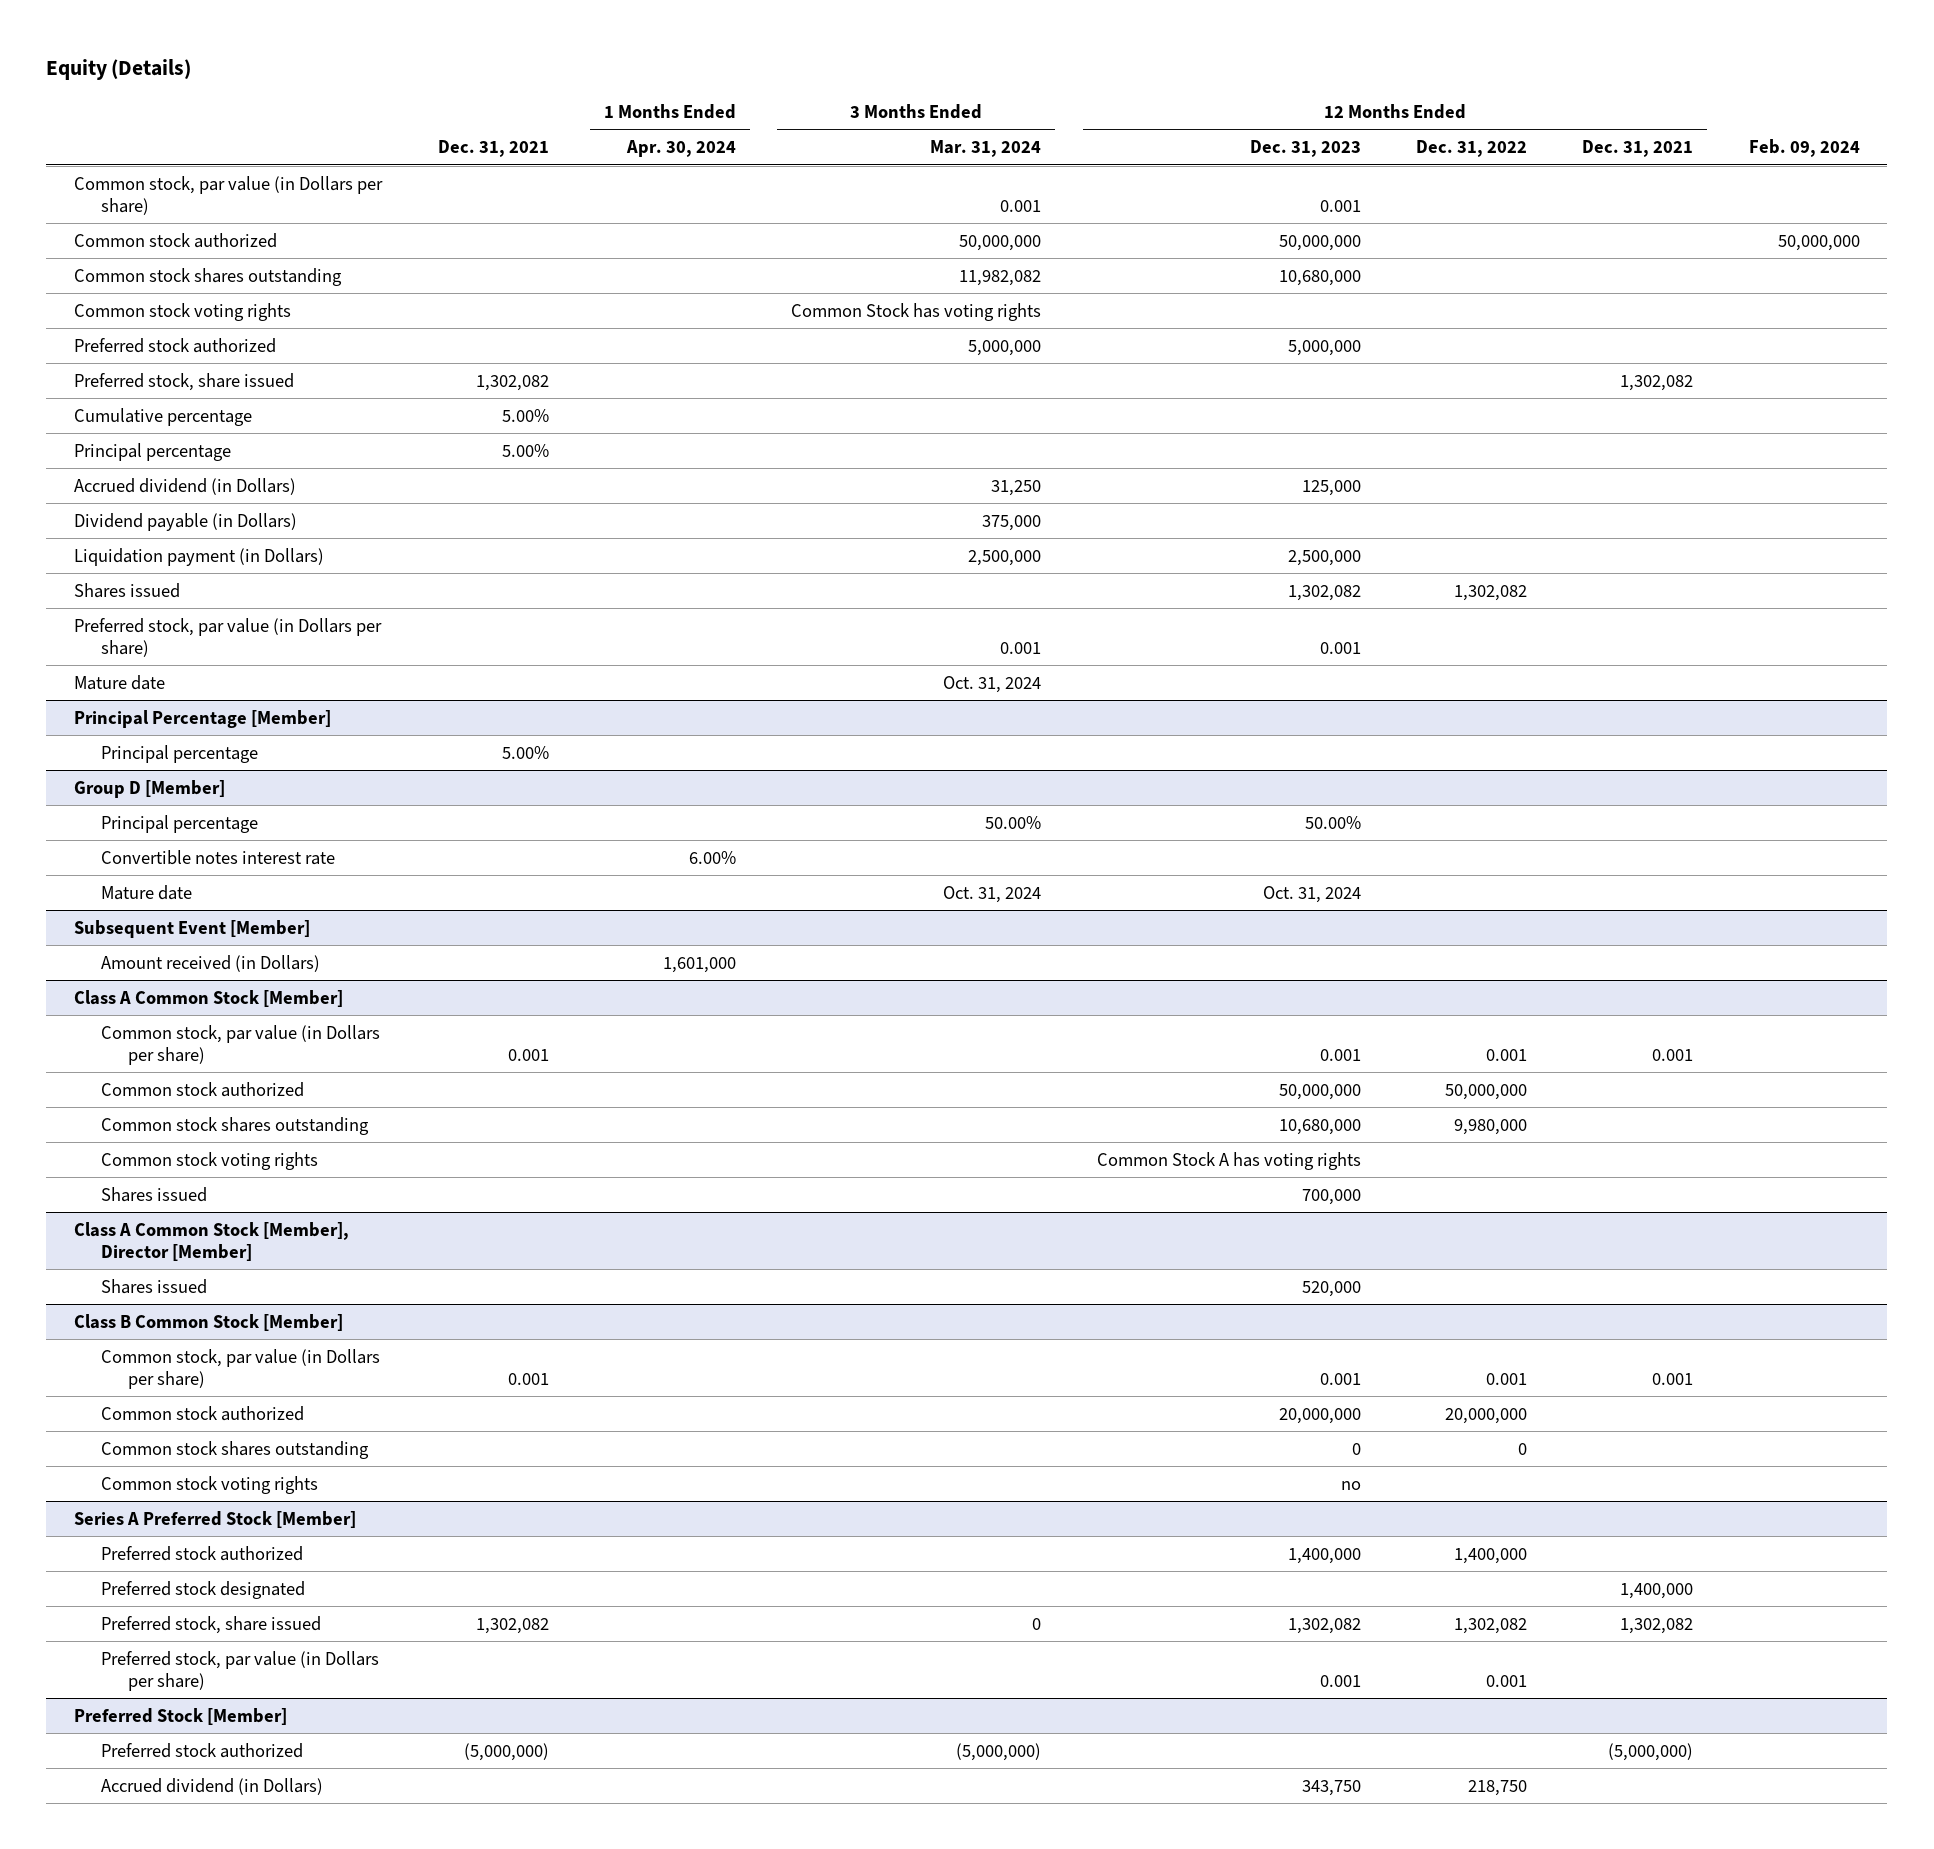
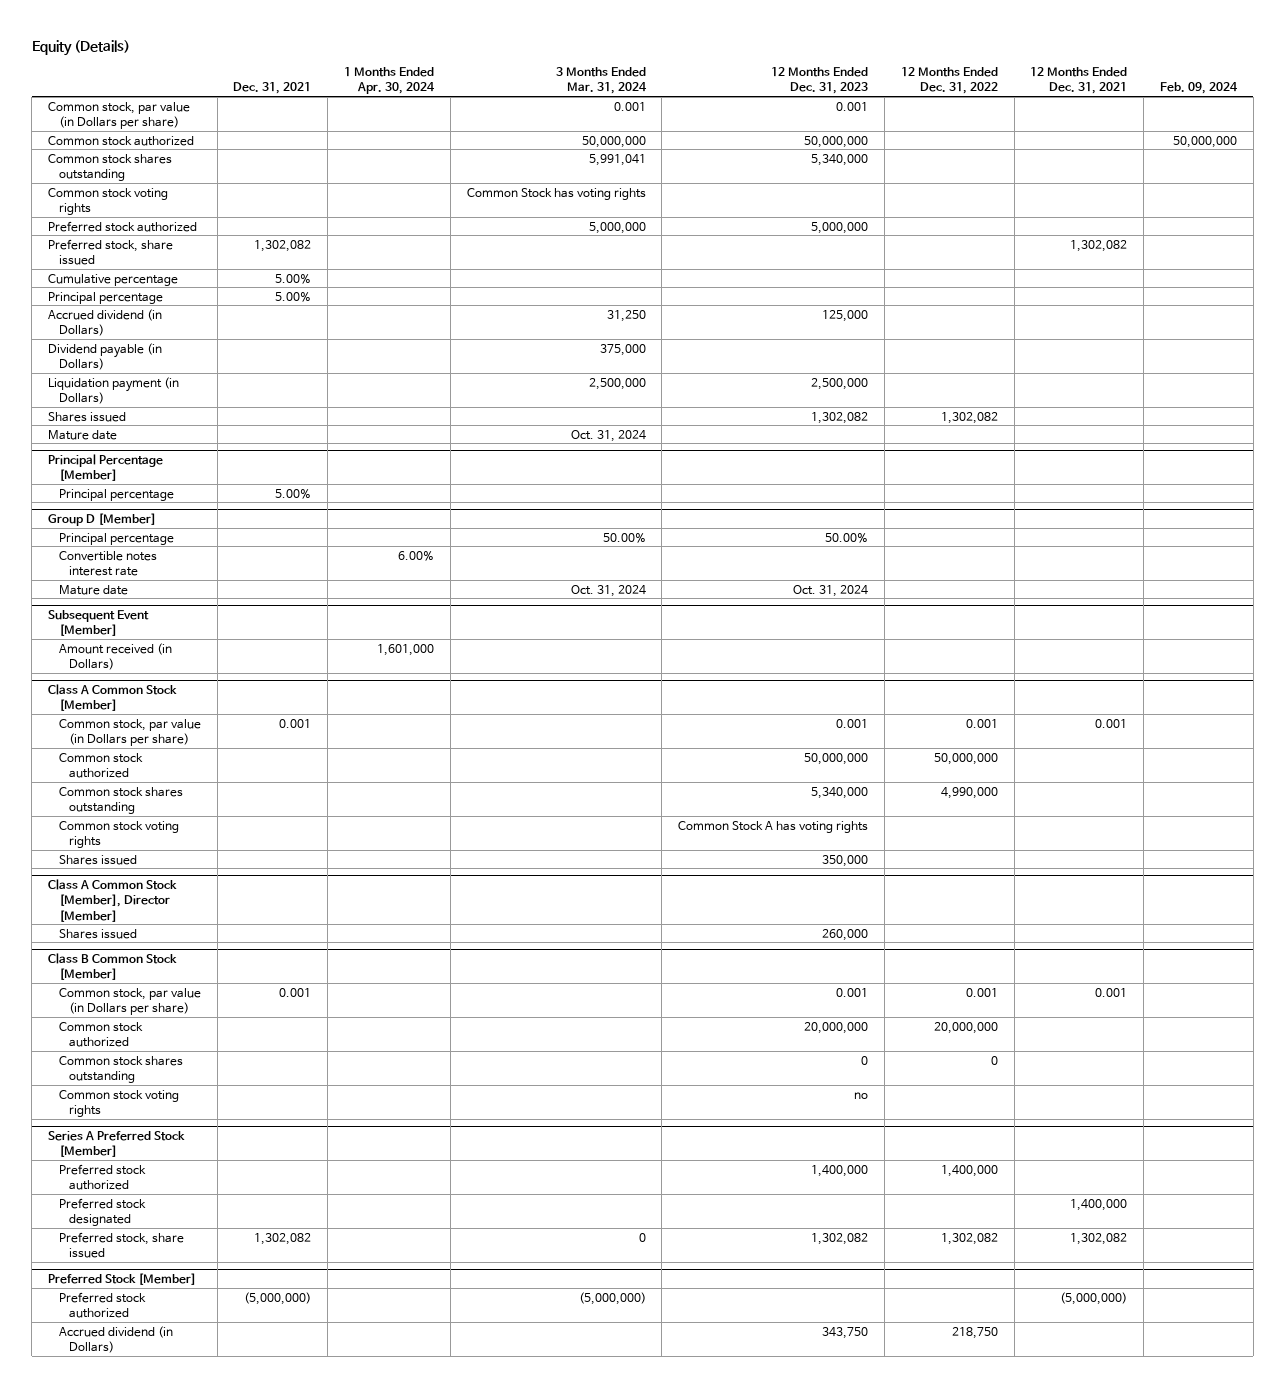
- Common stock shares outstanding | | | 11,982,082 | 10,680,000 | | |
+ Common stock shares outstanding | | | 5,991,041 | 5,340,000 | | |
- Preferred stock, par value (in Dollars per share) | | | 0.001 | 0.001 | | |
@ Class A Common Stock [Member]
- Common stock shares outstanding | | | | 10,680,000 | 9,980,000 | |
+ Common stock shares outstanding | | | | 5,340,000 | 4,990,000 | |
- Shares issued | | | | 700,000 | | |
+ Shares issued | | | | 350,000 | | |
@ Class A Common Stock [Member], Director [Member]
- Shares issued | | | | 520,000 | | |
+ Shares issued | | | | 260,000 | | |
@ Series A Preferred Stock [Member]
- Preferred stock, par value (in Dollars per share) | | | | 0.001 | 0.001 | |

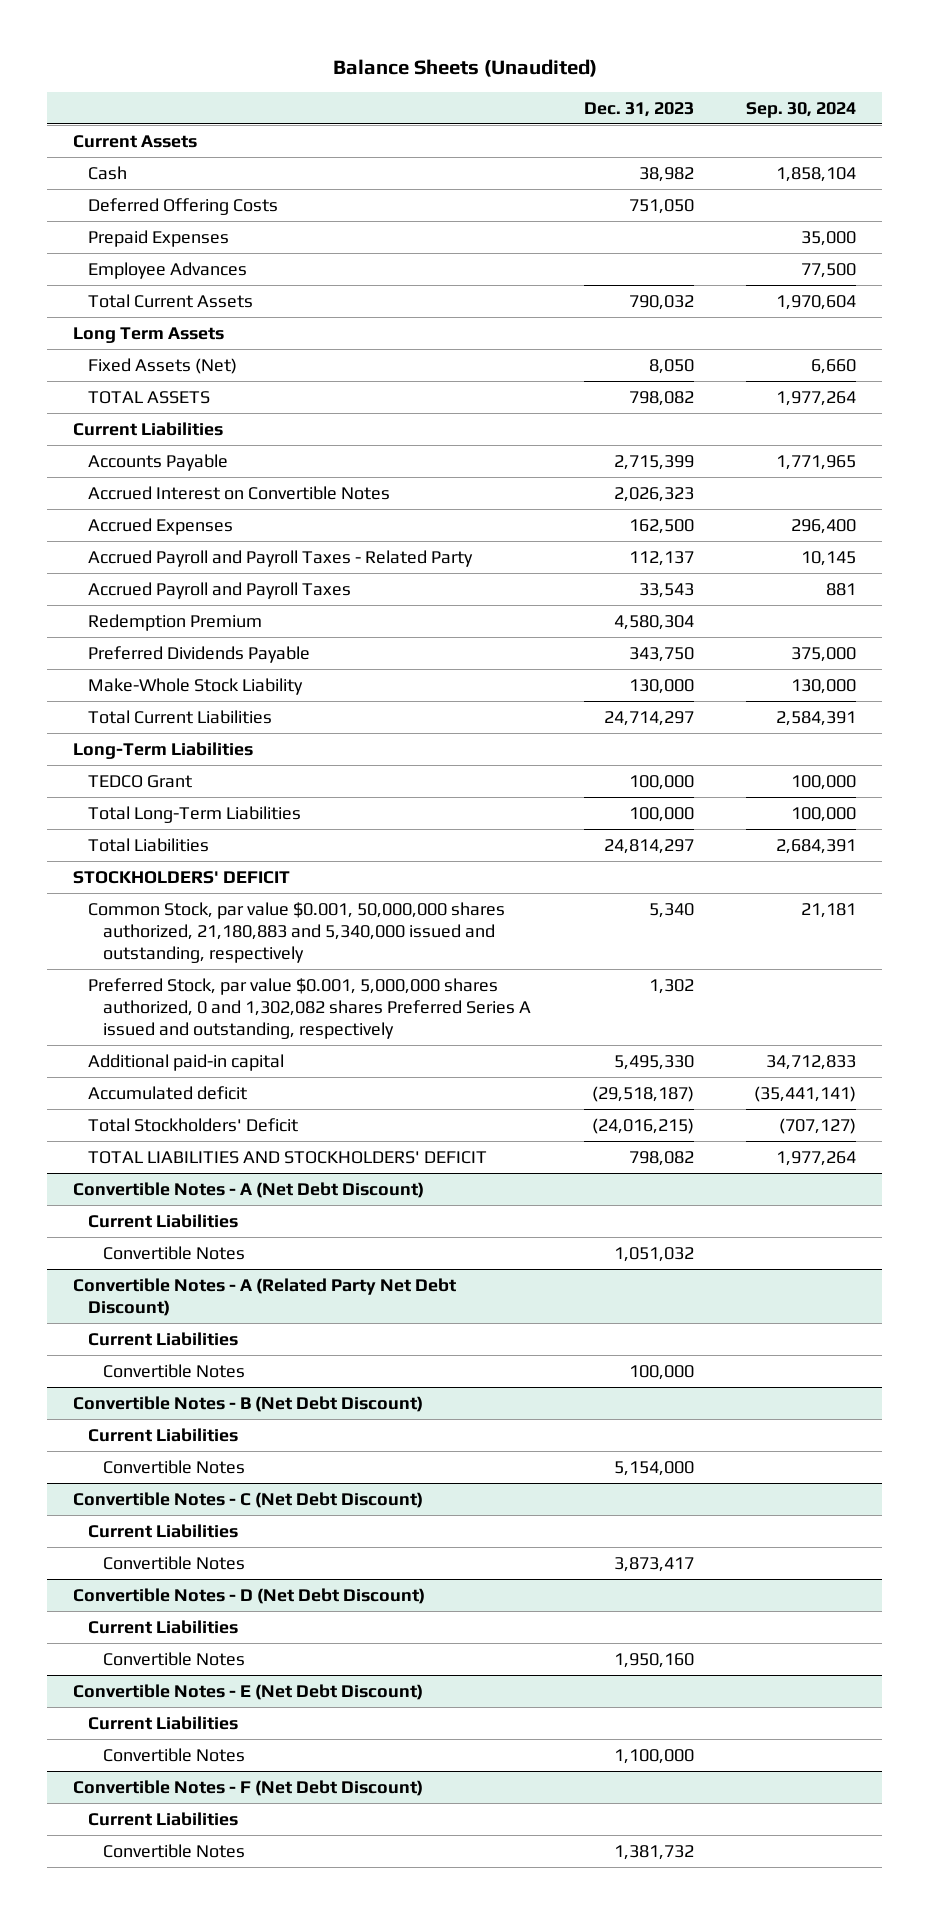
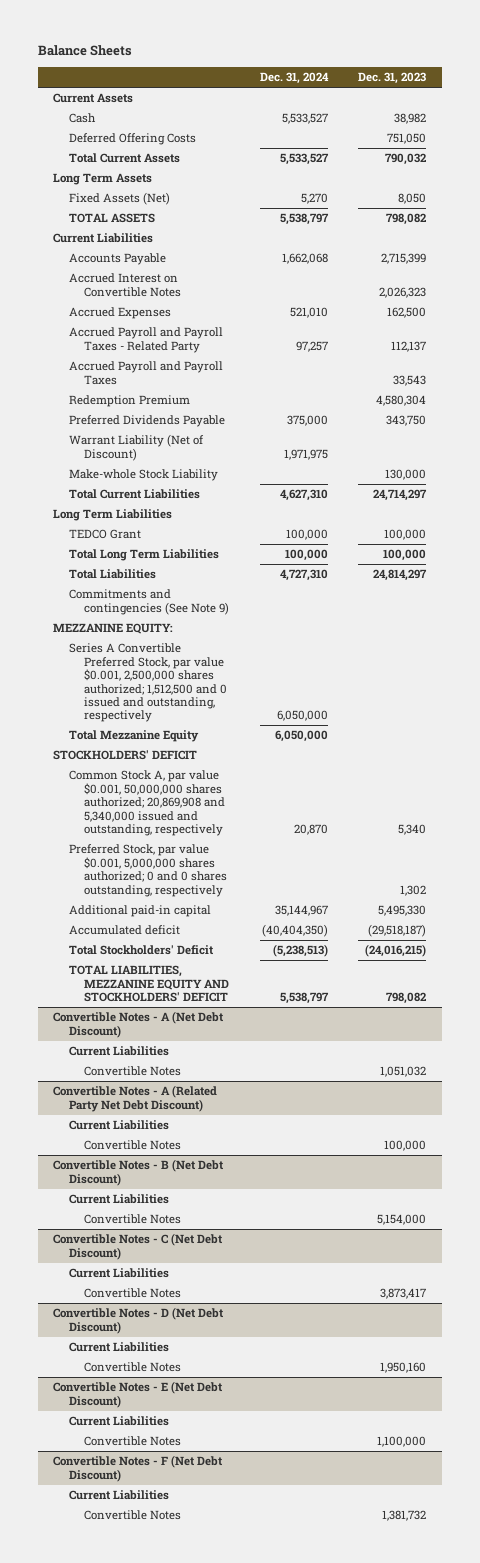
- Balance Sheets (Unaudited)
+ Balance Sheets
- | Dec. 31, 2023 | Sep. 30, 2024
+ | Dec. 31, 2024 | Dec. 31, 2023
- Prepaid Expenses | | 35,000
- Employee Advances | | 77,500
- Make-Whole Stock Liability | 130,000 | 130,000
+ Warrant Liability (Net of Discount) | 1,971,975 |
+ Make-whole Stock Liability | | 130,000
- Long-Term Liabilities
+ Long Term Liabilities
- Total Long-Term Liabilities | 100,000 | 100,000
+ Total Long Term Liabilities | 100,000 | 100,000
+ Commitments and contingencies (See Note 9)
+ MEZZANINE EQUITY:
+ Series A Convertible Preferred Stock, par value $0.001, 2,500,000 shares authorized; 1,512,500 and 0 issued and outstanding, respectively | 6,050,000 |
+ Total Mezzanine Equity | 6,050,000 |
- Common Stock, par value $0.001, 50,000,000 shares authorized, 21,180,883 and 5,340,000 issued and outstanding, respectively | 5,340 | 21,181
- Preferred Stock, par value $0.001, 5,000,000 shares authorized, 0 and 1,302,082 shares Preferred Series A issued and outstanding, respectively | 1,302 |
+ Common Stock A, par value $0.001, 50,000,000 shares authorized; 20,869,908 and 5,340,000 issued and outstanding, respectively | 20,870 | 5,340
+ Preferred Stock, par value $0.001, 5,000,000 shares authorized; 0 and 0 shares outstanding, respectively | | 1,302
- TOTAL LIABILITIES AND STOCKHOLDERS' DEFICIT | 798,082 | 1,977,264
+ TOTAL LIABILITIES, MEZZANINE EQUITY AND STOCKHOLDERS' DEFICIT | 5,538,797 | 798,082

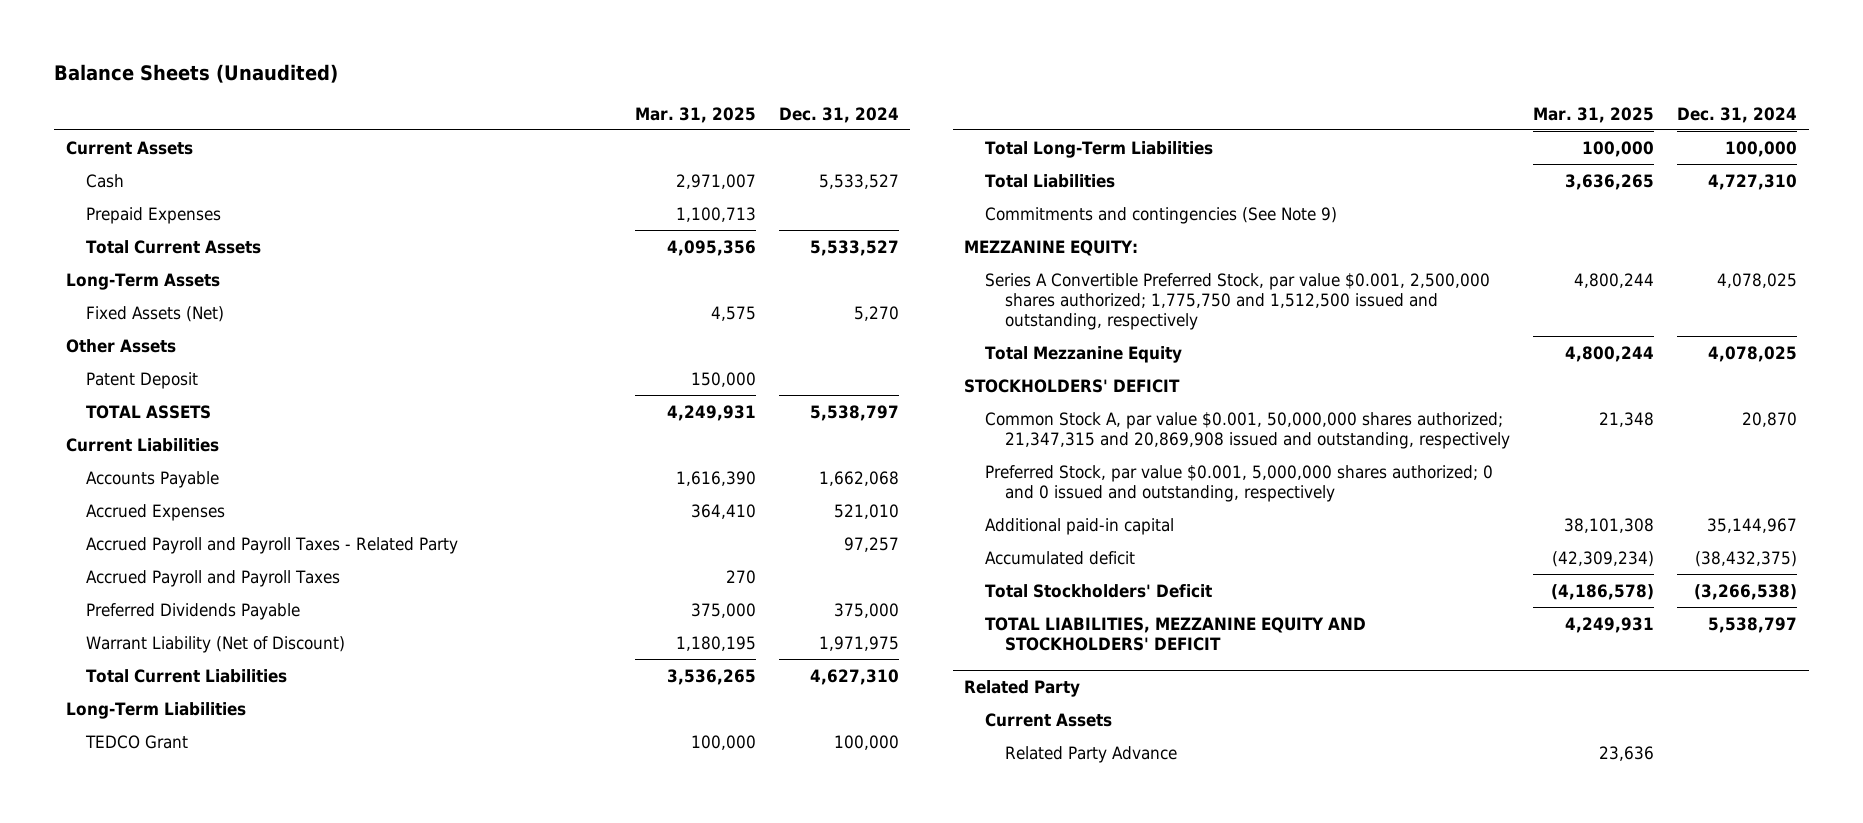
- Balance Sheets
+ Balance Sheets (Unaudited)
- | Dec. 31, 2024 | Dec. 31, 2023
+ | Mar. 31, 2025 | Dec. 31, 2024
- Deferred Offering Costs | | 751,050
+ Prepaid Expenses | 1,100,713 |
- Long Term Assets
+ Long-Term Assets
+ Other Assets
+ Patent Deposit | 150,000 |
- Accrued Interest on Convertible Notes | | 2,026,323
- Redemption Premium | | 4,580,304
- Make-whole Stock Liability | | 130,000
- Long Term Liabilities
+ Long-Term Liabilities
- Total Long Term Liabilities | 100,000 | 100,000
+ Total Long-Term Liabilities | 100,000 | 100,000
- Series A Convertible Preferred Stock, par value $0.001, 2,500,000 shares authorized; 1,512,500 and 0 issued and outstanding, respectively | 6,050,000 |
- Total Mezzanine Equity | 6,050,000 |
+ Series A Convertible Preferred Stock, par value $0.001, 2,500,000 shares authorized; 1,775,750 and 1,512,500 issued and outstanding, respectively | 4,800,244 | 4,078,025
+ Total Mezzanine Equity | 4,800,244 | 4,078,025
- Common Stock A, par value $0.001, 50,000,000 shares authorized; 20,869,908 and 5,340,000 issued and outstanding, respectively | 20,870 | 5,340
- Preferred Stock, par value $0.001, 5,000,000 shares authorized; 0 and 0 shares outstanding, respectively | | 1,302
+ Common Stock A, par value $0.001, 50,000,000 shares authorized; 21,347,315 and 20,869,908 issued and outstanding, respectively | 21,348 | 20,870
+ Preferred Stock, par value $0.001, 5,000,000 shares authorized; 0 and 0 issued and outstanding, respectively
- Accumulated deficit | (40,404,350) | (29,518,187)
- Total Stockholders' Deficit | (5,238,513) | (24,016,215)
+ Accumulated deficit | (42,309,234) | (38,432,375)
+ Total Stockholders' Deficit | (4,186,578) | (3,266,538)
- Convertible Notes - A (Net Debt Discount)
- Current Liabilities
- Convertible Notes | | 1,051,032
- Convertible Notes - A (Related Party Net Debt Discount)
- Current Liabilities
- Convertible Notes | | 100,000
- Convertible Notes - B (Net Debt Discount)
- Current Liabilities
- Convertible Notes | | 5,154,000
- Convertible Notes - C (Net Debt Discount)
- Current Liabilities
- Convertible Notes | | 3,873,417
- Convertible Notes - D (Net Debt Discount)
- Current Liabilities
- Convertible Notes | | 1,950,160
- Convertible Notes - E (Net Debt Discount)
- Current Liabilities
- Convertible Notes | | 1,100,000
- Convertible Notes - F (Net Debt Discount)
- Current Liabilities
- Convertible Notes | | 1,381,732
+ Related Party
+ Current Assets
+ Related Party Advance | 23,636 |

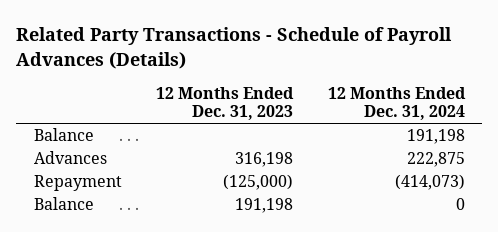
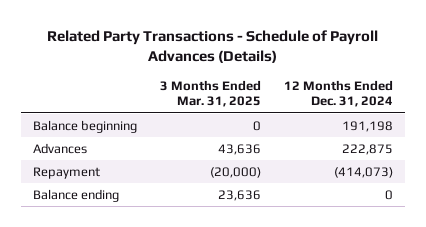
- | 12 Months Ended Dec. 31, 2023 | 12 Months Ended Dec. 31, 2024
+ | 3 Months Ended Mar. 31, 2025 | 12 Months Ended Dec. 31, 2024
- Balance | | 191,198
+ Balance beginning | 0 | 191,198
- Balance | 191,198 | 0
+ Balance ending | 23,636 | 0

